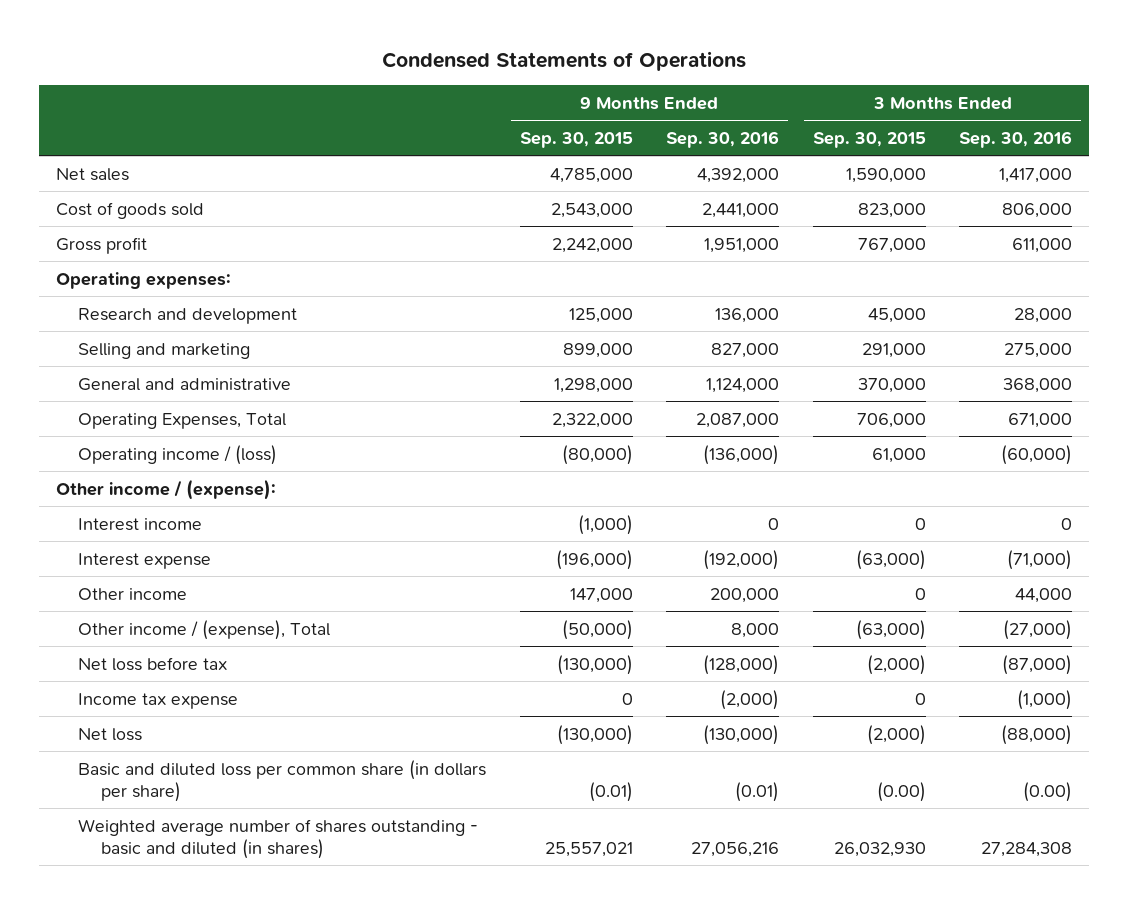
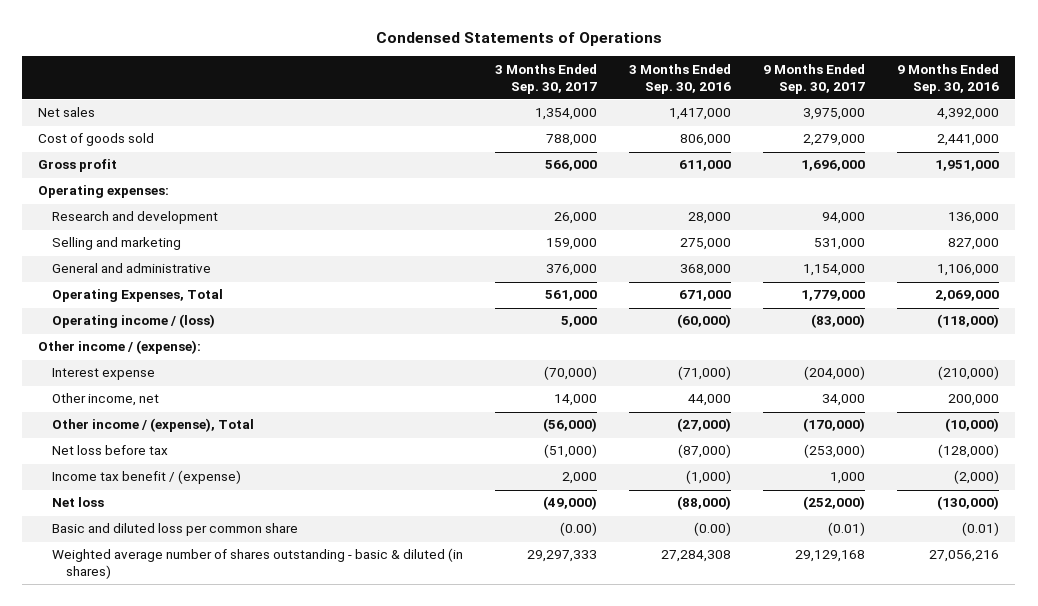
- | 9 Months Ended Sep. 30, 2015 | 9 Months Ended Sep. 30, 2016 | 3 Months Ended Sep. 30, 2015 | 3 Months Ended Sep. 30, 2016
+ | 3 Months Ended Sep. 30, 2017 | 3 Months Ended Sep. 30, 2016 | 9 Months Ended Sep. 30, 2017 | 9 Months Ended Sep. 30, 2016
- General and administrative | 1,298,000 | 1,124,000 | 370,000 | 368,000
- Operating Expenses, Total | 2,322,000 | 2,087,000 | 706,000 | 671,000
- Operating income / (loss) | (80,000) | (136,000) | 61,000 | (60,000)
+ General and administrative | 376,000 | 368,000 | 1,154,000 | 1,106,000
+ Operating Expenses, Total | 561,000 | 671,000 | 1,779,000 | 2,069,000
+ Operating income / (loss) | 5,000 | (60,000) | (83,000) | (118,000)
- Interest income | (1,000) | 0 | 0 | 0
- Interest expense | (196,000) | (192,000) | (63,000) | (71,000)
- Other income | 147,000 | 200,000 | 0 | 44,000
- Other income / (expense), Total | (50,000) | 8,000 | (63,000) | (27,000)
+ Interest expense | (70,000) | (71,000) | (204,000) | (210,000)
+ Other income, net | 14,000 | 44,000 | 34,000 | 200,000
+ Other income / (expense), Total | (56,000) | (27,000) | (170,000) | (10,000)
- Income tax expense | 0 | (2,000) | 0 | (1,000)
+ Income tax benefit / (expense) | 2,000 | (1,000) | 1,000 | (2,000)
- Basic and diluted loss per common share (in dollars per share) | (0.01) | (0.01) | (0.00) | (0.00)
- Weighted average number of shares outstanding - basic and diluted (in shares) | 25,557,021 | 27,056,216 | 26,032,930 | 27,284,308
+ Basic and diluted loss per common share | (0.00) | (0.00) | (0.01) | (0.01)
+ Weighted average number of shares outstanding - basic & diluted (in shares) | 29,297,333 | 27,284,308 | 29,129,168 | 27,056,216

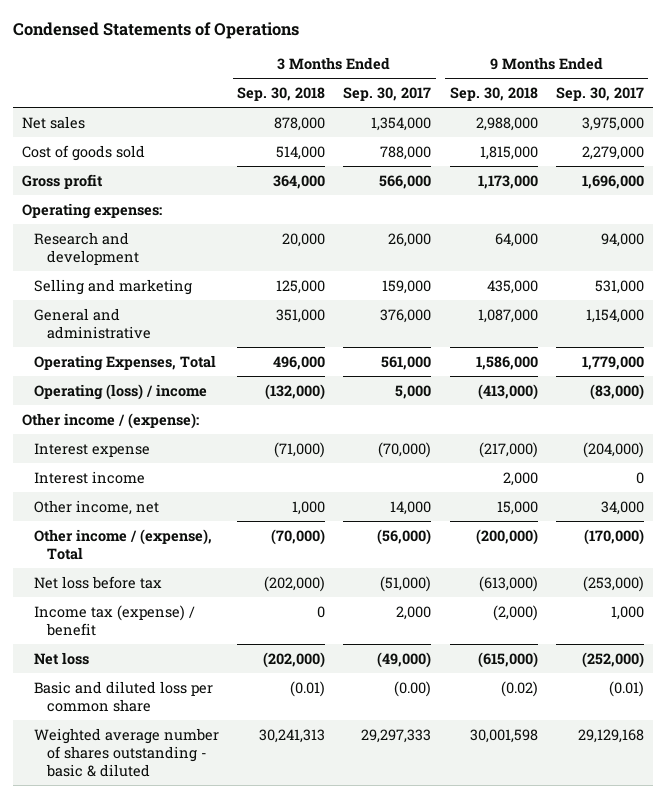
- | 3 Months Ended Sep. 30, 2017 | 3 Months Ended Sep. 30, 2016 | 9 Months Ended Sep. 30, 2017 | 9 Months Ended Sep. 30, 2016
+ | 3 Months Ended Sep. 30, 2018 | 3 Months Ended Sep. 30, 2017 | 9 Months Ended Sep. 30, 2018 | 9 Months Ended Sep. 30, 2017
- Operating income / (loss) | 5,000 | (60,000) | (83,000) | (118,000)
+ Operating (loss) / income | (132,000) | 5,000 | (413,000) | (83,000)
+ Interest income | | | 2,000 | 0
- Income tax benefit / (expense) | 2,000 | (1,000) | 1,000 | (2,000)
+ Income tax (expense) / benefit | 0 | 2,000 | (2,000) | 1,000
- Weighted average number of shares outstanding - basic & diluted (in shares) | 29,297,333 | 27,284,308 | 29,129,168 | 27,056,216
+ Weighted average number of shares outstanding - basic & diluted | 30,241,313 | 29,297,333 | 30,001,598 | 29,129,168

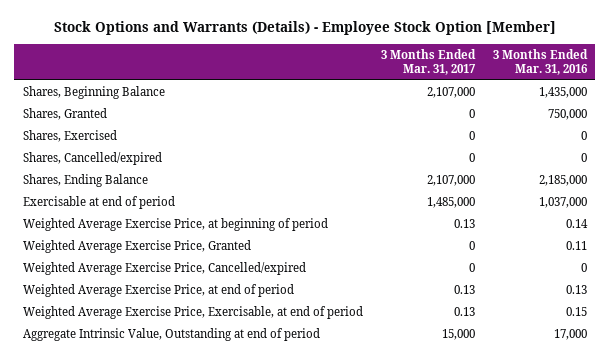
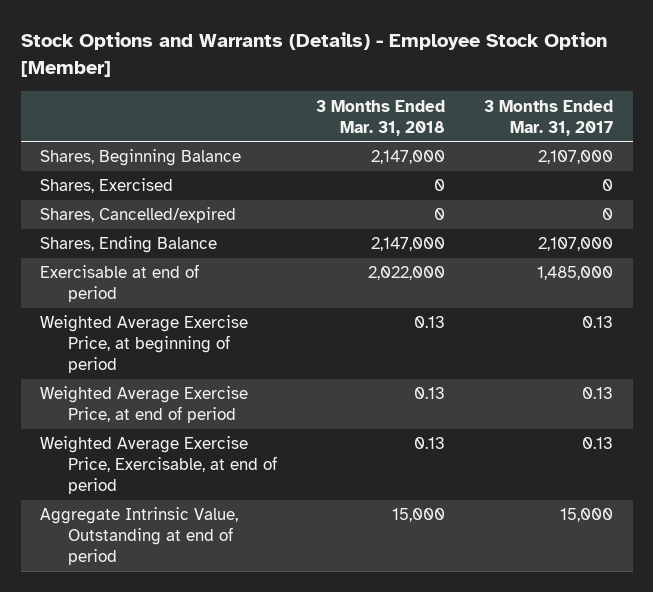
- | 3 Months Ended Mar. 31, 2017 | 3 Months Ended Mar. 31, 2016
+ | 3 Months Ended Mar. 31, 2018 | 3 Months Ended Mar. 31, 2017
- Shares, Granted | 0 | 750,000
- Weighted Average Exercise Price, Granted | 0 | 0.11
- Weighted Average Exercise Price, Cancelled/expired | 0 | 0

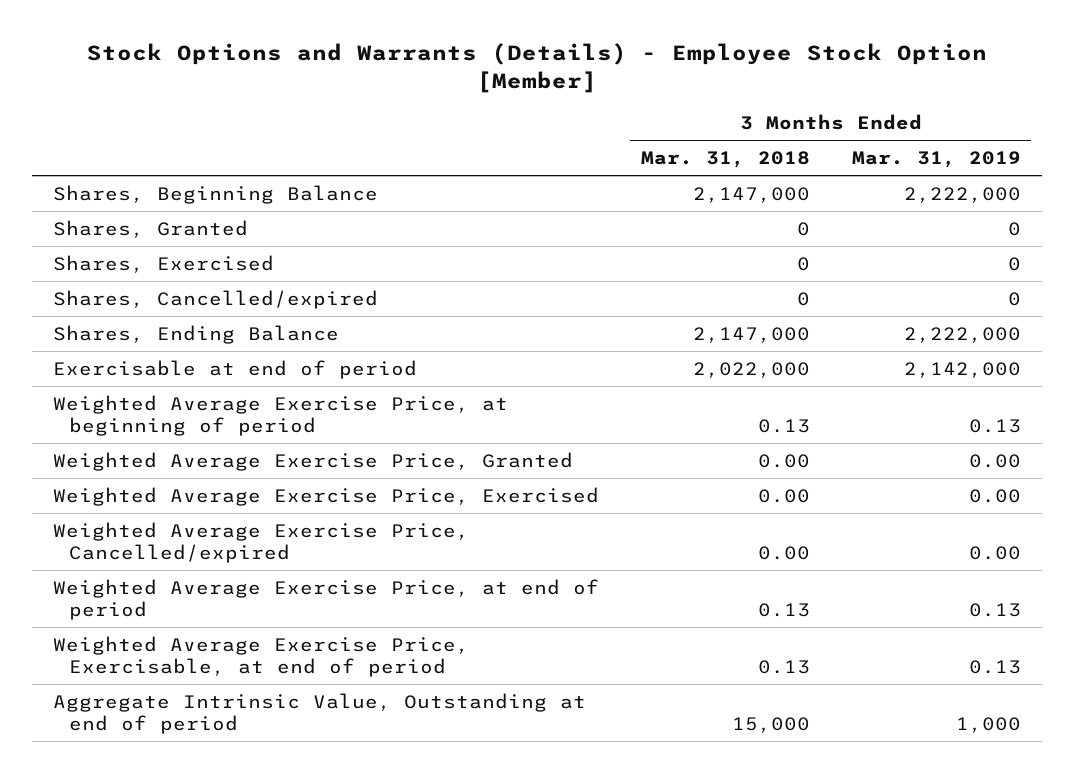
- | 3 Months Ended Mar. 31, 2018 | 3 Months Ended Mar. 31, 2017
+ | 3 Months Ended Mar. 31, 2018 | 3 Months Ended Mar. 31, 2019
+ Shares, Granted | 0 | 0
+ Weighted Average Exercise Price, Granted | 0.00 | 0.00
+ Weighted Average Exercise Price, Exercised | 0.00 | 0.00
+ Weighted Average Exercise Price, Cancelled/expired | 0.00 | 0.00

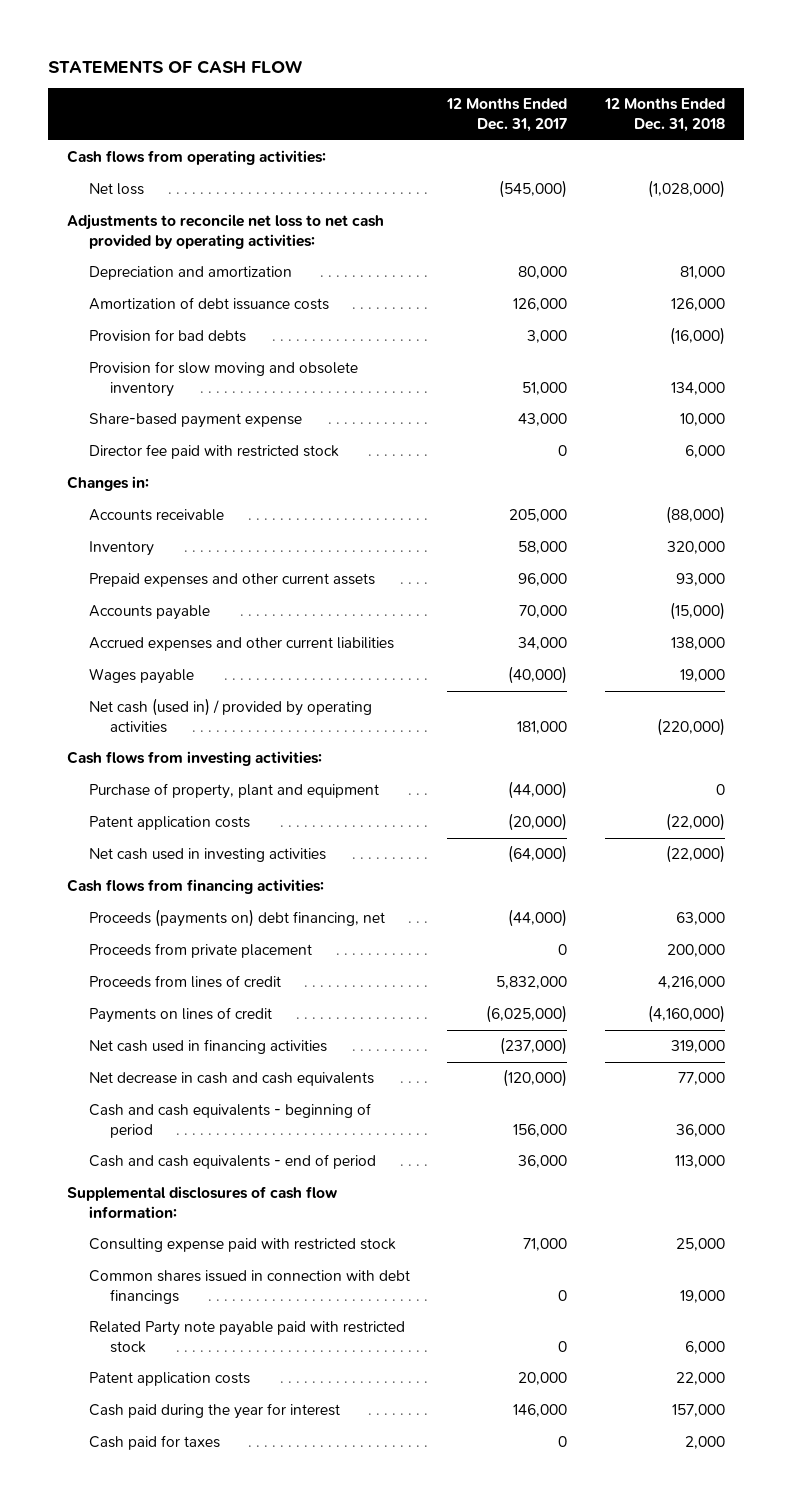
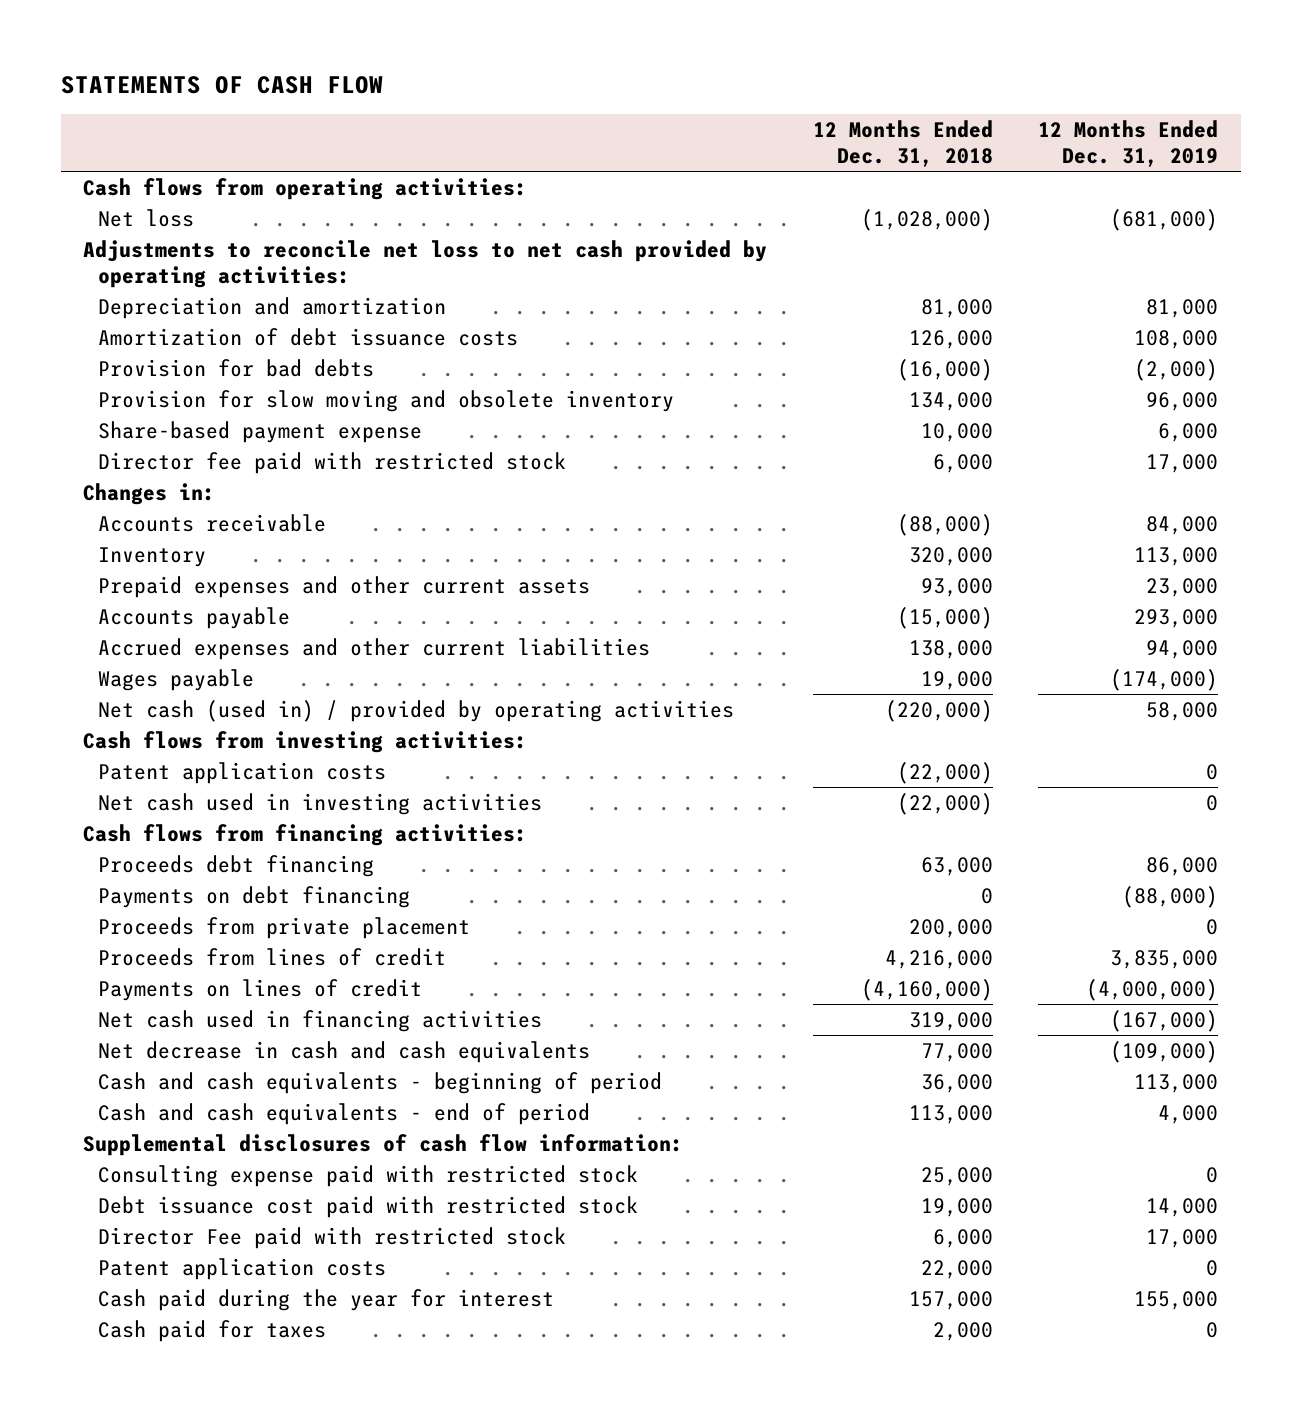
- | 12 Months Ended Dec. 31, 2017 | 12 Months Ended Dec. 31, 2018
+ | 12 Months Ended Dec. 31, 2018 | 12 Months Ended Dec. 31, 2019
- Purchase of property, plant and equipment | (44,000) | 0
- Proceeds (payments on) debt financing, net | (44,000) | 63,000
+ Proceeds debt financing | 63,000 | 86,000
+ Payments on debt financing | 0 | (88,000)
- Common shares issued in connection with debt financings | 0 | 19,000
- Related Party note payable paid with restricted stock | 0 | 6,000
+ Debt issuance cost paid with restricted stock | 19,000 | 14,000
+ Director Fee paid with restricted stock | 6,000 | 17,000

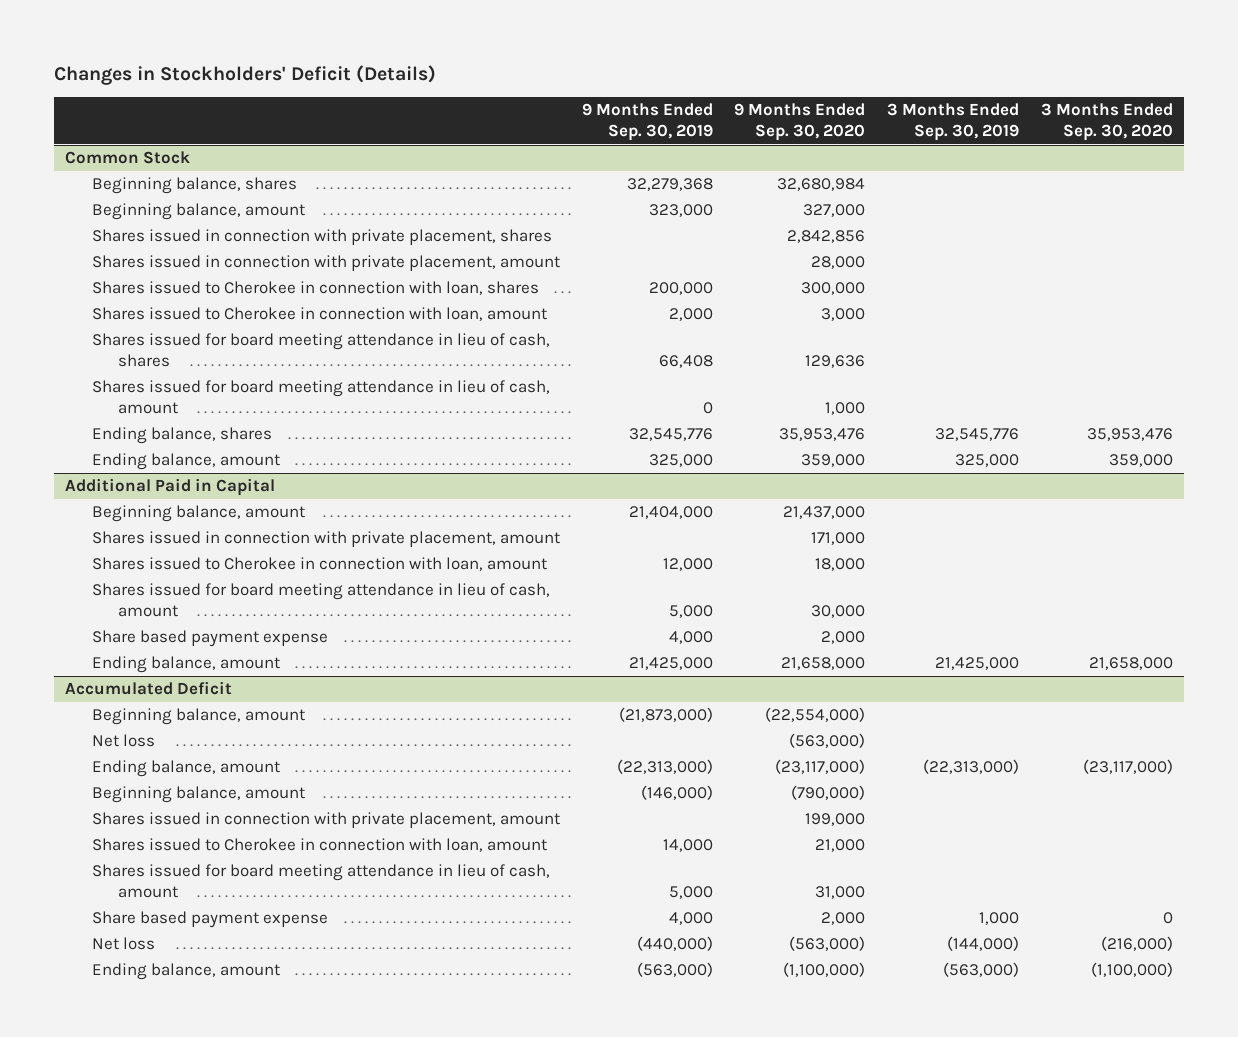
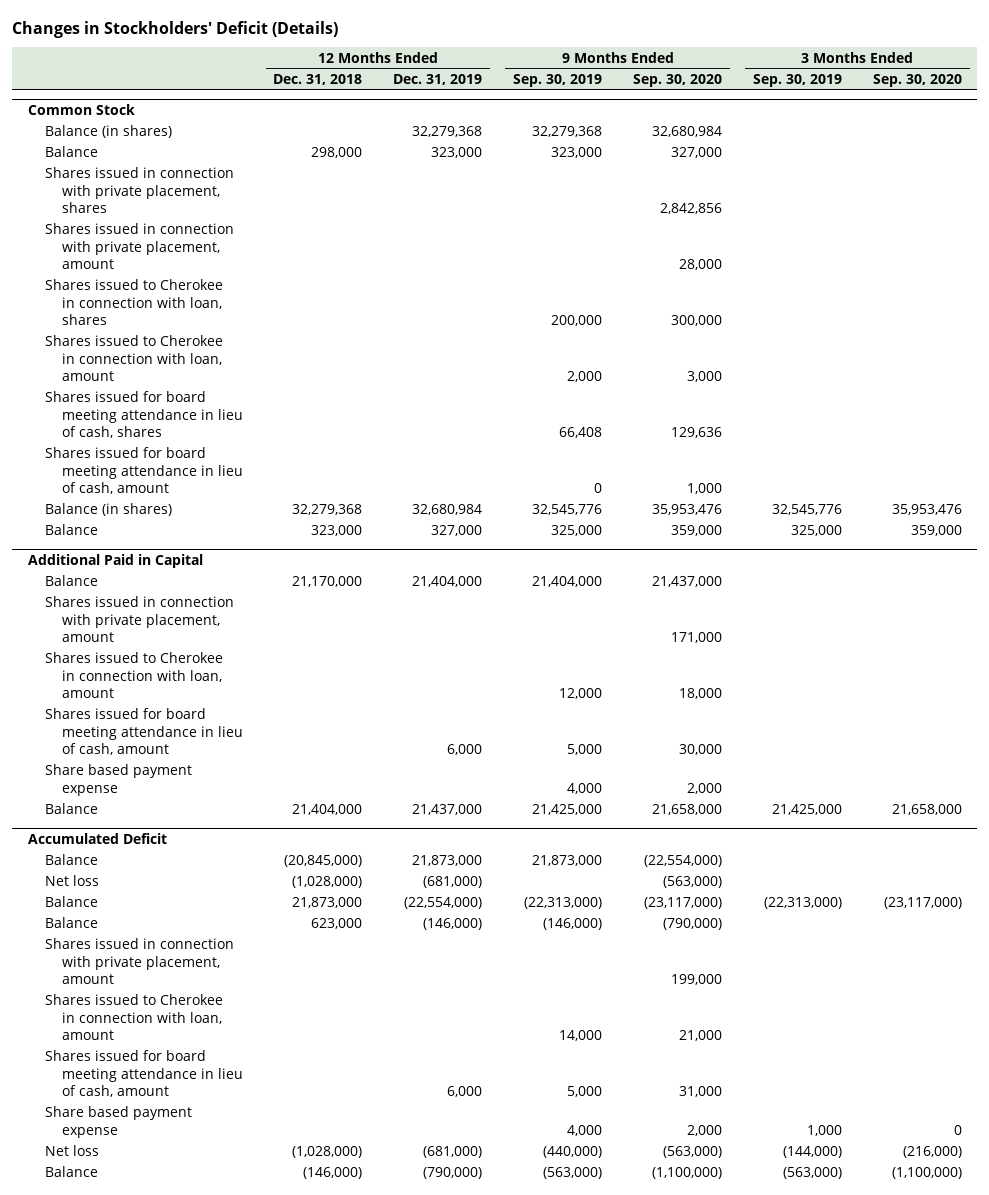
- | 9 Months Ended Sep. 30, 2019 | 9 Months Ended Sep. 30, 2020 | 3 Months Ended Sep. 30, 2019 | 3 Months Ended Sep. 30, 2020
+ | 12 Months Ended Dec. 31, 2018 | 12 Months Ended Dec. 31, 2019 | 9 Months Ended Sep. 30, 2019 | 9 Months Ended Sep. 30, 2020 | 3 Months Ended Sep. 30, 2019 | 3 Months Ended Sep. 30, 2020
@ Common Stock
- Beginning balance, shares | 32,279,368 | 32,680,984 | |
- Beginning balance, amount | 323,000 | 327,000 | |
+ Balance (in shares) | | 32,279,368 | 32,279,368 | 32,680,984 | |
+ Balance | 298,000 | 323,000 | 323,000 | 327,000 | |
- Ending balance, shares | 32,545,776 | 35,953,476 | 32,545,776 | 35,953,476
- Ending balance, amount | 325,000 | 359,000 | 325,000 | 359,000
+ Balance (in shares) | 32,279,368 | 32,680,984 | 32,545,776 | 35,953,476 | 32,545,776 | 35,953,476
+ Balance | 323,000 | 327,000 | 325,000 | 359,000 | 325,000 | 359,000
@ Additional Paid in Capital
- Beginning balance, amount | 21,404,000 | 21,437,000 | |
+ Balance | 21,170,000 | 21,404,000 | 21,404,000 | 21,437,000 | |
- Ending balance, amount | 21,425,000 | 21,658,000 | 21,425,000 | 21,658,000
+ Balance | 21,404,000 | 21,437,000 | 21,425,000 | 21,658,000 | 21,425,000 | 21,658,000
@ Accumulated Deficit
- Beginning balance, amount | (21,873,000) | (22,554,000) | |
+ Balance | (20,845,000) | 21,873,000 | 21,873,000 | (22,554,000) | |
- Ending balance, amount | (22,313,000) | (23,117,000) | (22,313,000) | (23,117,000)
- Beginning balance, amount | (146,000) | (790,000) | |
+ Balance | 21,873,000 | (22,554,000) | (22,313,000) | (23,117,000) | (22,313,000) | (23,117,000)
+ Balance | 623,000 | (146,000) | (146,000) | (790,000) | |
- Ending balance, amount | (563,000) | (1,100,000) | (563,000) | (1,100,000)
+ Balance | (146,000) | (790,000) | (563,000) | (1,100,000) | (563,000) | (1,100,000)

